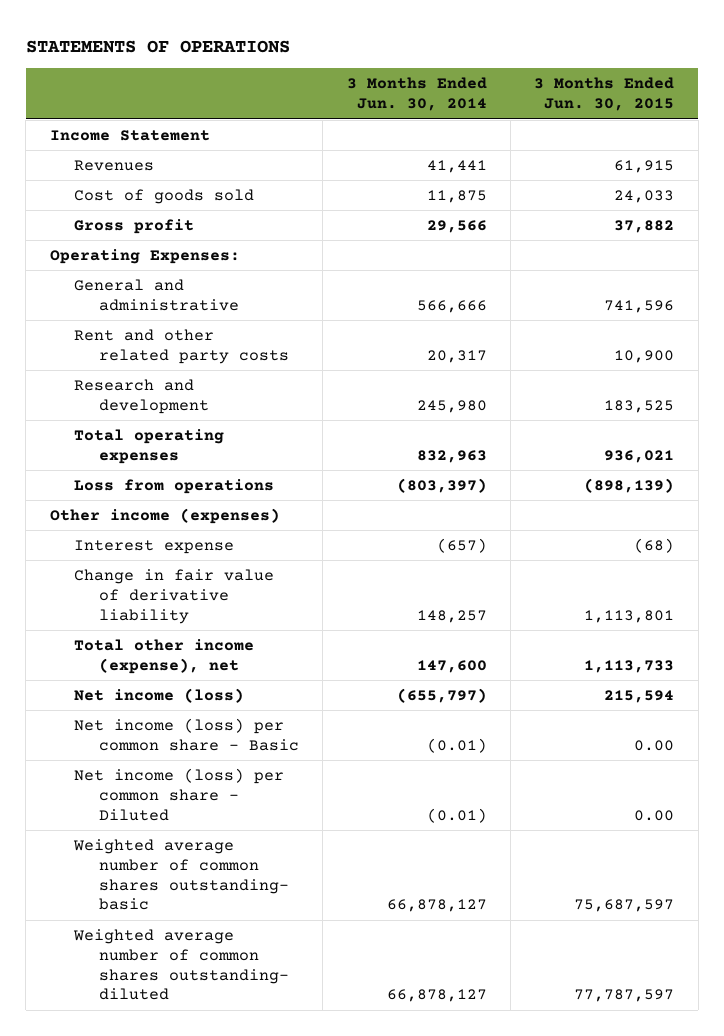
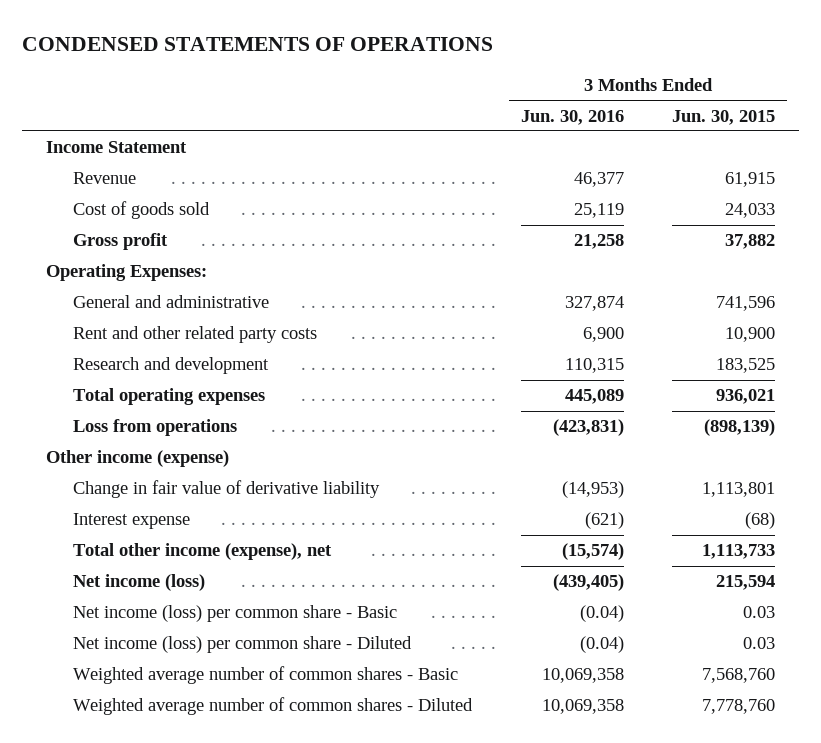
- STATEMENTS OF OPERATIONS
+ CONDENSED STATEMENTS OF OPERATIONS
- | 3 Months Ended Jun. 30, 2014 | 3 Months Ended Jun. 30, 2015
+ | 3 Months Ended Jun. 30, 2016 | 3 Months Ended Jun. 30, 2015
- Revenues | 41,441 | 61,915
+ Revenue | 46,377 | 61,915
- Other income (expenses)
+ Other income (expense)
moved down: Interest expense | (621) | (68)
- Net income (loss) per common share - Basic | (0.01) | 0.00
- Net income (loss) per common share - Diluted | (0.01) | 0.00
- Weighted average number of common shares outstanding- basic | 66,878,127 | 75,687,597
- Weighted average number of common shares outstanding- diluted | 66,878,127 | 77,787,597
+ Net income (loss) per common share - Basic | (0.04) | 0.03
+ Net income (loss) per common share - Diluted | (0.04) | 0.03
+ Weighted average number of common shares - Basic | 10,069,358 | 7,568,760
+ Weighted average number of common shares - Diluted | 10,069,358 | 7,778,760

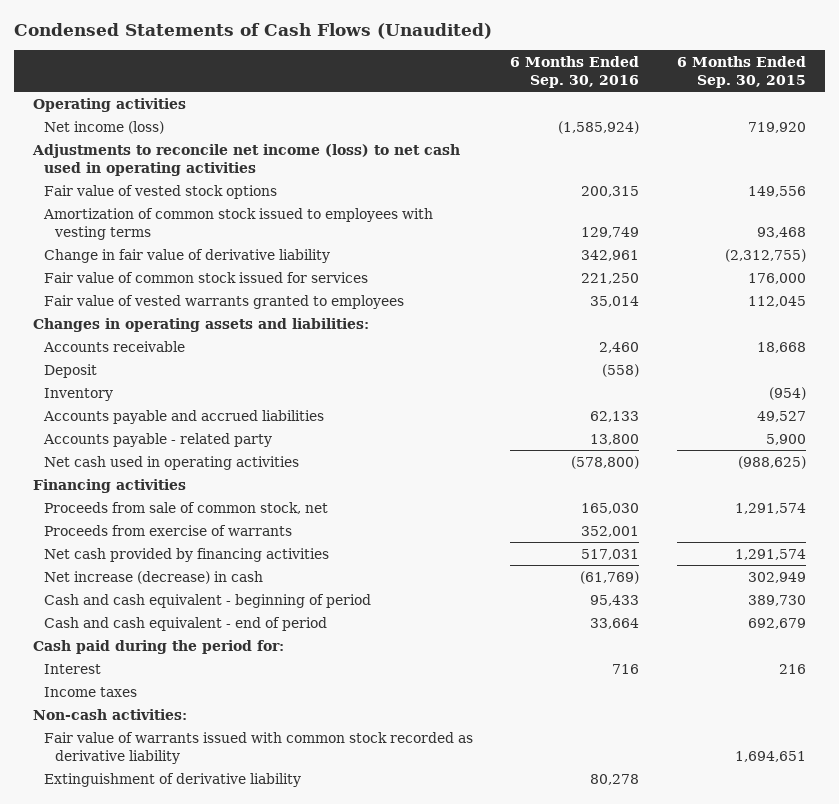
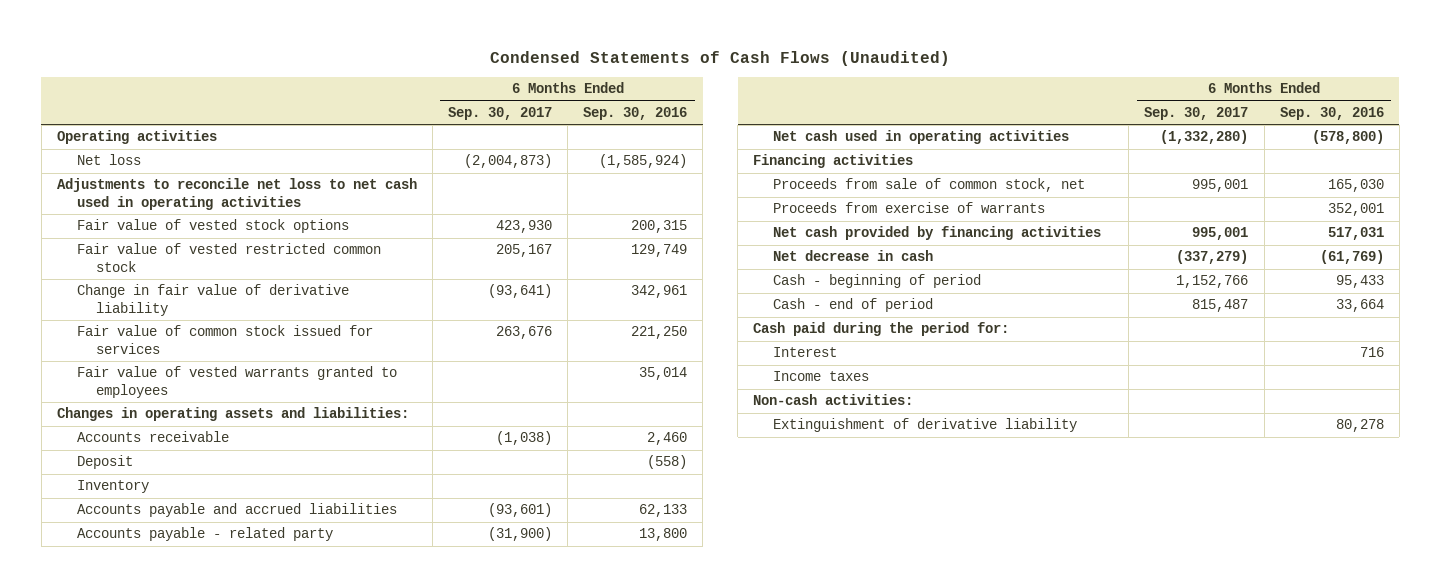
- | 6 Months Ended Sep. 30, 2016 | 6 Months Ended Sep. 30, 2015
+ | 6 Months Ended Sep. 30, 2017 | 6 Months Ended Sep. 30, 2016
- Net income (loss) | (1,585,924) | 719,920
- Adjustments to reconcile net income (loss) to net cash used in operating activities
+ Net loss | (2,004,873) | (1,585,924)
+ Adjustments to reconcile net loss to net cash used in operating activities
- Amortization of common stock issued to employees with vesting terms | 129,749 | 93,468
+ Fair value of vested restricted common stock | 205,167 | 129,749
- Net increase (decrease) in cash | (61,769) | 302,949
- Cash and cash equivalent - beginning of period | 95,433 | 389,730
- Cash and cash equivalent - end of period | 33,664 | 692,679
+ Net decrease in cash | (337,279) | (61,769)
+ Cash - beginning of period | 1,152,766 | 95,433
+ Cash - end of period | 815,487 | 33,664
- Fair value of warrants issued with common stock recorded as derivative liability | | 1,694,651

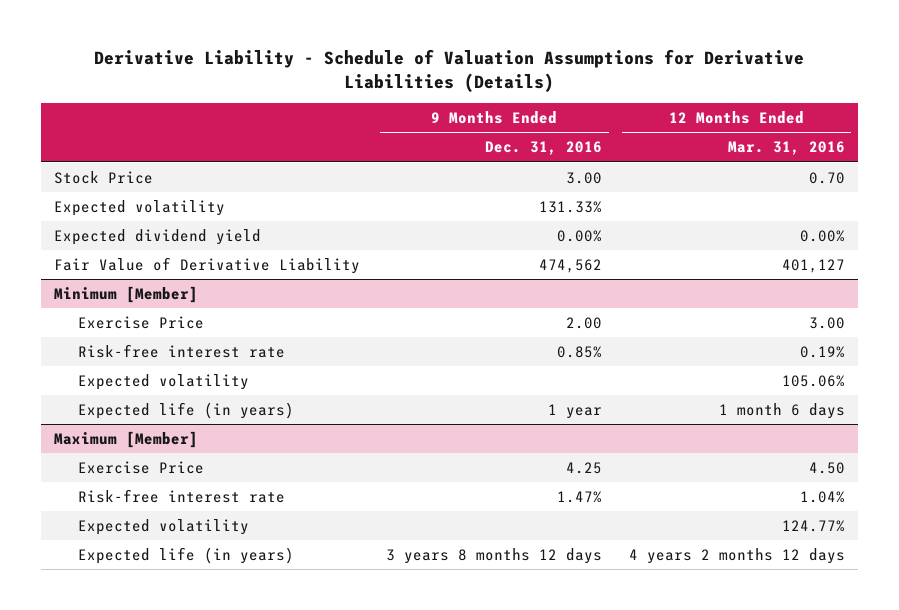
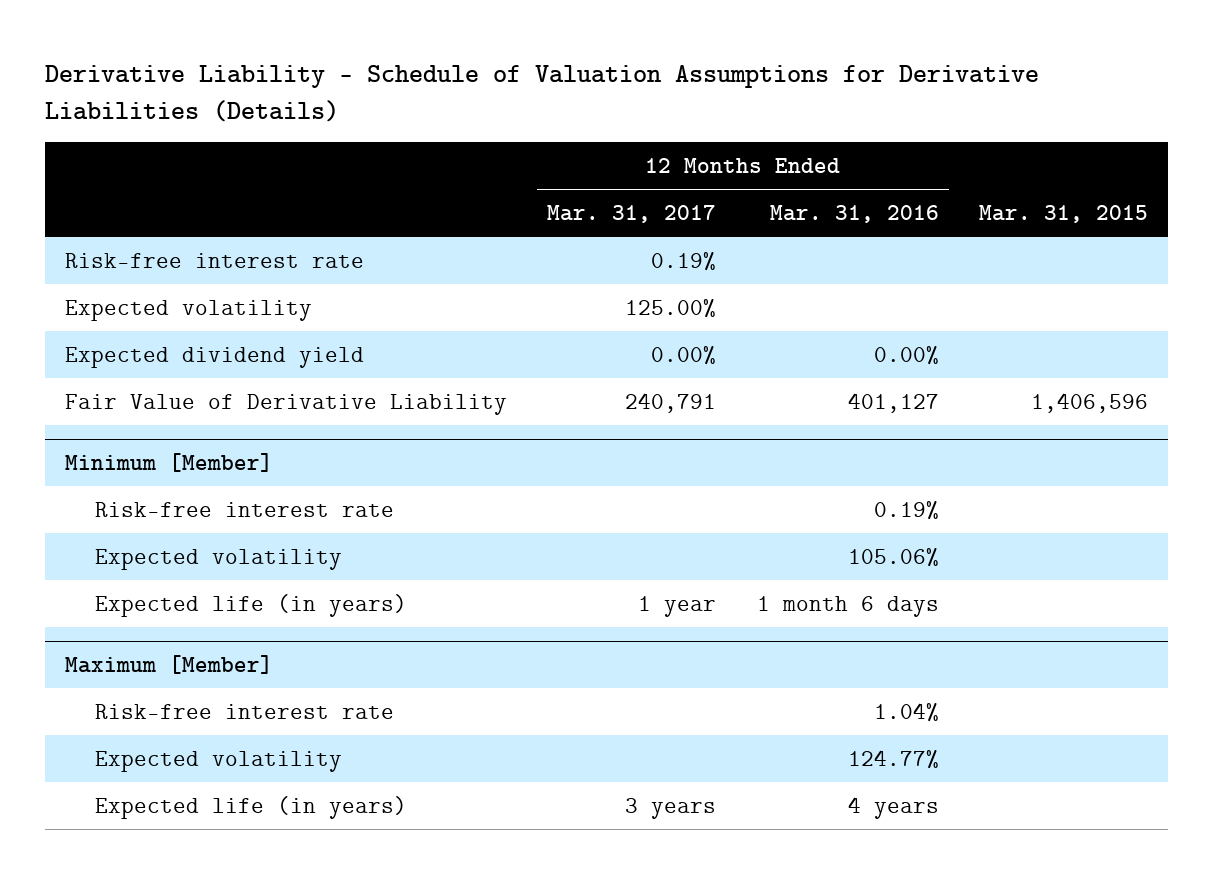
- | 9 Months Ended Dec. 31, 2016 | 12 Months Ended Mar. 31, 2016
+ | 12 Months Ended Mar. 31, 2017 | 12 Months Ended Mar. 31, 2016 | Mar. 31, 2015
- Stock Price | 3.00 | 0.70
+ Risk-free interest rate | 0.19% | |
@ Minimum [Member]
- Exercise Price | 2.00 | 3.00
@ Maximum [Member]
- Exercise Price | 4.25 | 4.50
- Expected life (in years) | 3 years 8 months 12 days | 4 years 2 months 12 days
+ Expected life (in years) | 3 years | 4 years |

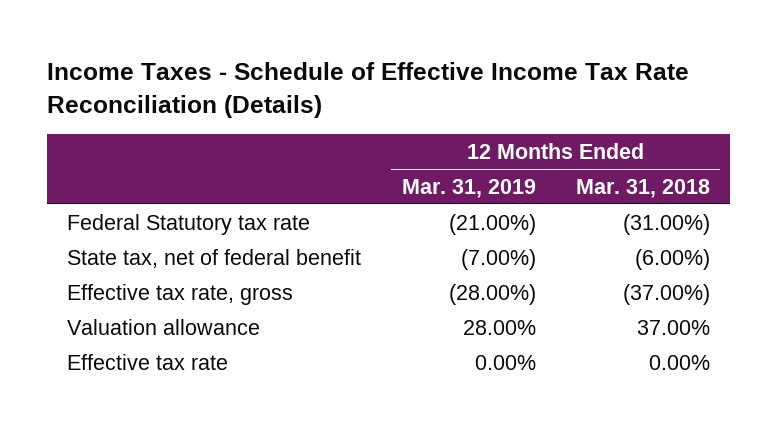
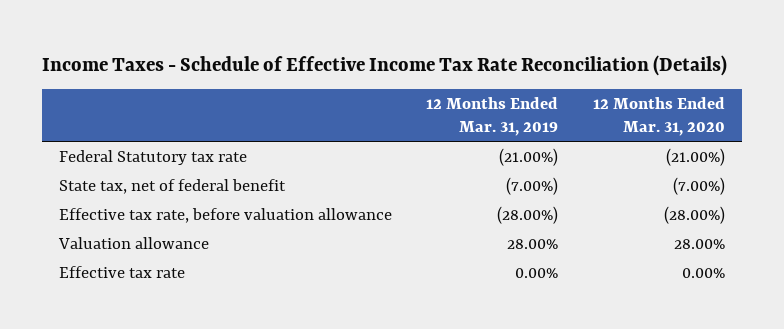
- | 12 Months Ended Mar. 31, 2019 | 12 Months Ended Mar. 31, 2018
+ | 12 Months Ended Mar. 31, 2019 | 12 Months Ended Mar. 31, 2020
- Effective tax rate, gross | (28.00%) | (37.00%)
+ Effective tax rate, before valuation allowance | (28.00%) | (28.00%)

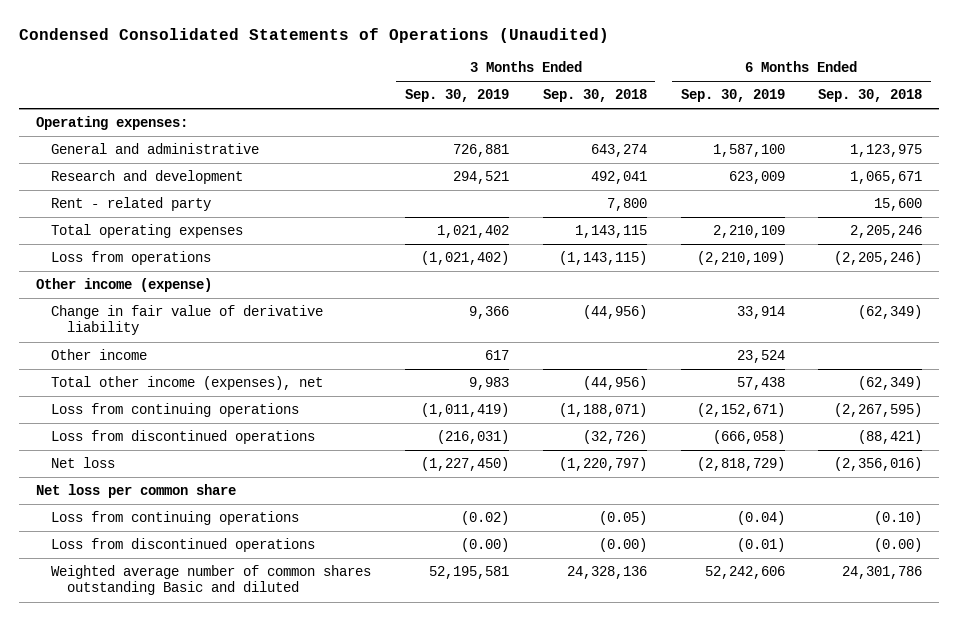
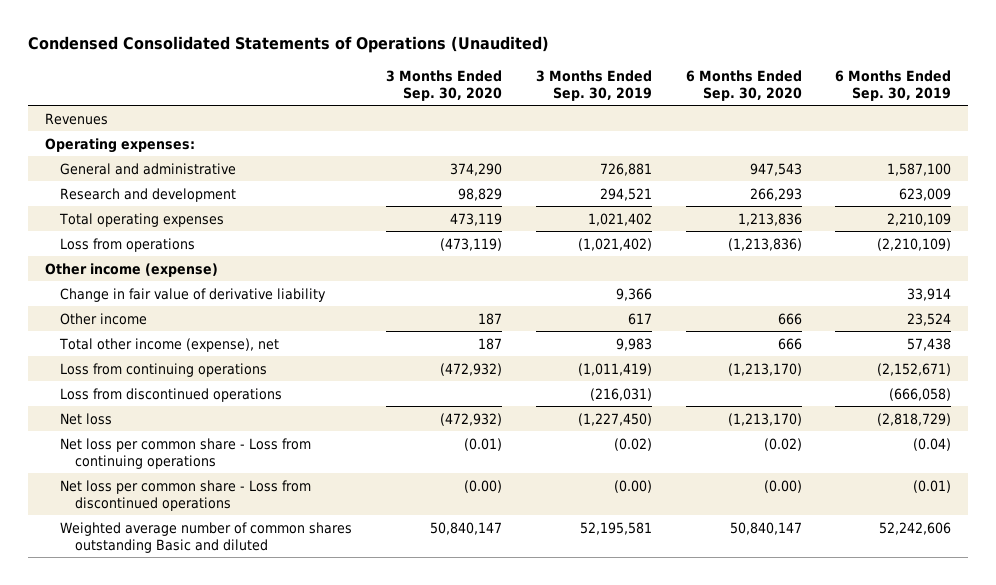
- | 3 Months Ended Sep. 30, 2019 | 3 Months Ended Sep. 30, 2018 | 6 Months Ended Sep. 30, 2019 | 6 Months Ended Sep. 30, 2018
+ | 3 Months Ended Sep. 30, 2020 | 3 Months Ended Sep. 30, 2019 | 6 Months Ended Sep. 30, 2020 | 6 Months Ended Sep. 30, 2019
+ Revenues
- Rent - related party | | 7,800 | | 15,600
- Total other income (expenses), net | 9,983 | (44,956) | 57,438 | (62,349)
+ Total other income (expense), net | 187 | 9,983 | 666 | 57,438
- Net loss per common share
- Loss from continuing operations | (0.02) | (0.05) | (0.04) | (0.10)
- Loss from discontinued operations | (0.00) | (0.00) | (0.01) | (0.00)
+ Net loss per common share - Loss from continuing operations | (0.01) | (0.02) | (0.02) | (0.04)
+ Net loss per common share - Loss from discontinued operations | (0.00) | (0.00) | (0.00) | (0.01)

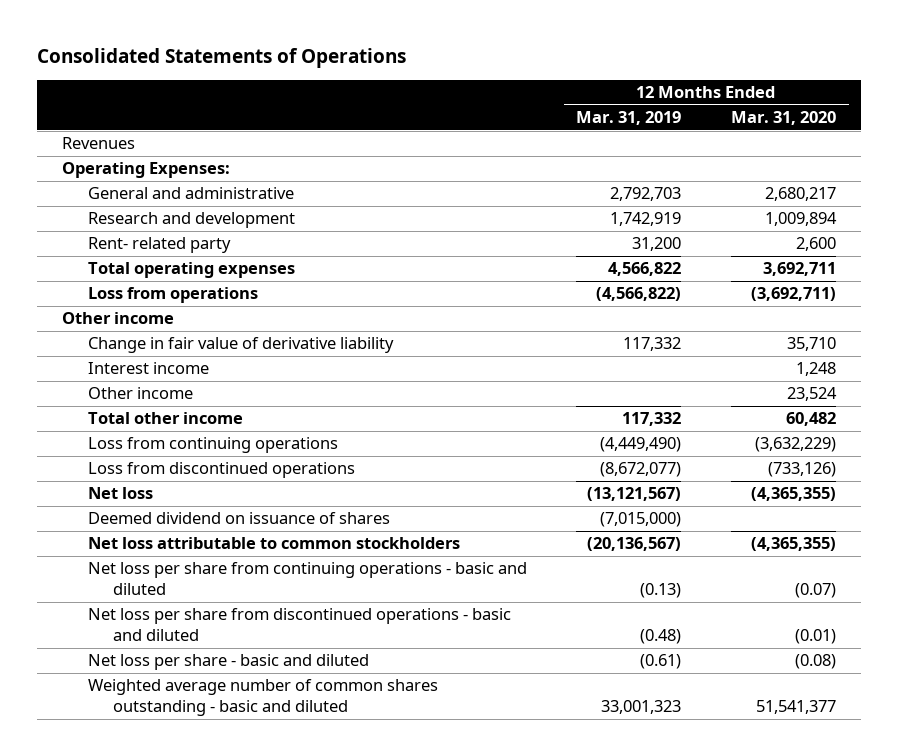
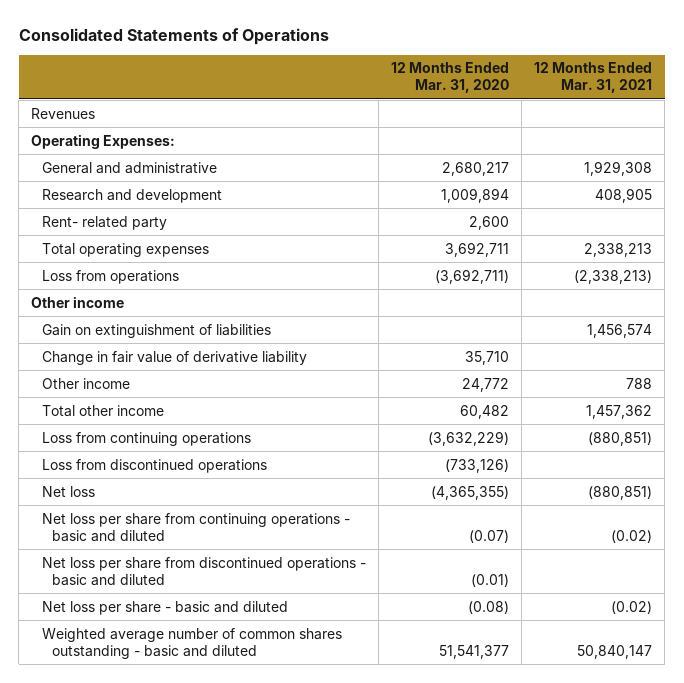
- | 12 Months Ended Mar. 31, 2019 | 12 Months Ended Mar. 31, 2020
+ | 12 Months Ended Mar. 31, 2020 | 12 Months Ended Mar. 31, 2021
+ Gain on extinguishment of liabilities | | 1,456,574
- Interest income | | 1,248
- Other income | | 23,524
+ Other income | 24,772 | 788
- Deemed dividend on issuance of shares | (7,015,000) |
- Net loss attributable to common stockholders | (20,136,567) | (4,365,355)

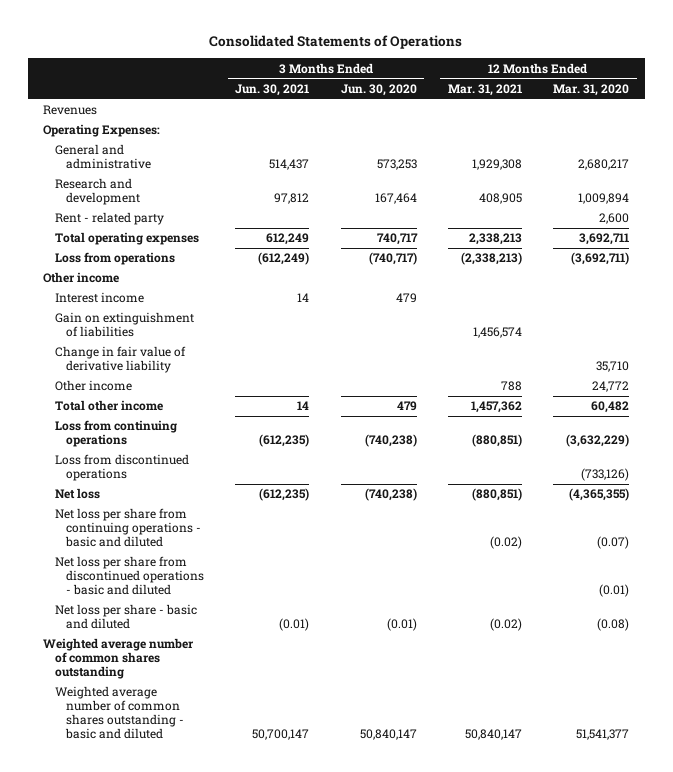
- | 12 Months Ended Mar. 31, 2020 | 12 Months Ended Mar. 31, 2021
+ | 3 Months Ended Jun. 30, 2021 | 3 Months Ended Jun. 30, 2020 | 12 Months Ended Mar. 31, 2021 | 12 Months Ended Mar. 31, 2020
- Rent- related party | 2,600 |
+ Rent - related party | | | | 2,600
+ Interest income | 14 | 479 | |
+ Weighted average number of common shares outstanding

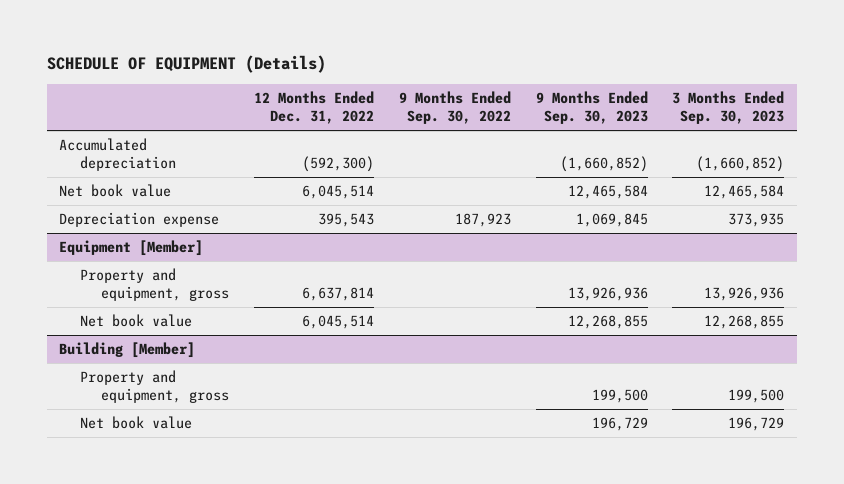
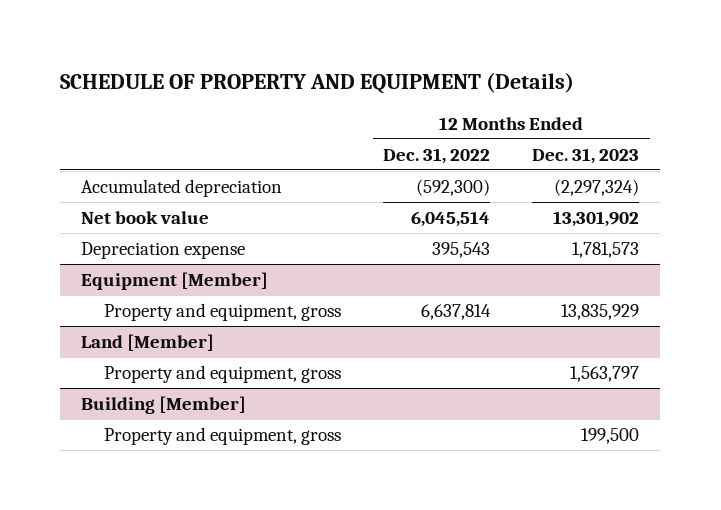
- SCHEDULE OF EQUIPMENT (Details)
+ SCHEDULE OF PROPERTY AND EQUIPMENT (Details)
- | 12 Months Ended Dec. 31, 2022 | 9 Months Ended Sep. 30, 2022 | 9 Months Ended Sep. 30, 2023 | 3 Months Ended Sep. 30, 2023
+ | 12 Months Ended Dec. 31, 2022 | 12 Months Ended Dec. 31, 2023
@ Equipment [Member]
- Net book value | 6,045,514 | | 12,268,855 | 12,268,855
+ Land [Member]
+ Property and equipment, gross | | 1,563,797
@ Building [Member]
- Net book value | | | 196,729 | 196,729

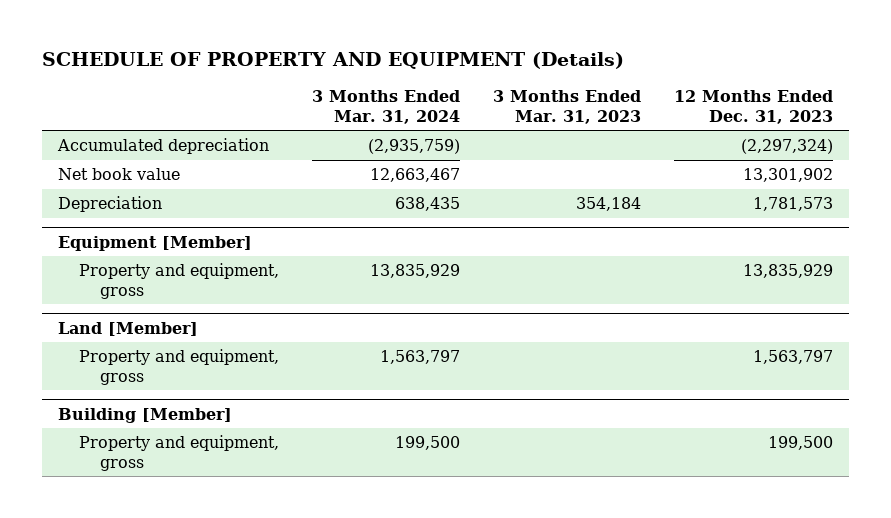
- | 12 Months Ended Dec. 31, 2022 | 12 Months Ended Dec. 31, 2023
+ | 3 Months Ended Mar. 31, 2024 | 3 Months Ended Mar. 31, 2023 | 12 Months Ended Dec. 31, 2023
- Depreciation expense | 395,543 | 1,781,573
+ Depreciation | 638,435 | 354,184 | 1,781,573

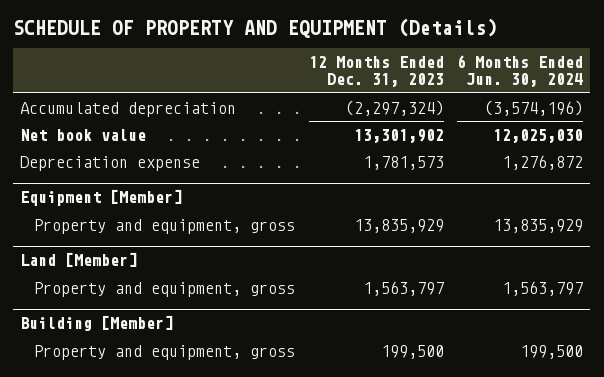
- | 3 Months Ended Mar. 31, 2024 | 3 Months Ended Mar. 31, 2023 | 12 Months Ended Dec. 31, 2023
+ | 12 Months Ended Dec. 31, 2023 | 6 Months Ended Jun. 30, 2024
- Depreciation | 638,435 | 354,184 | 1,781,573
+ Depreciation expense | 1,781,573 | 1,276,872

